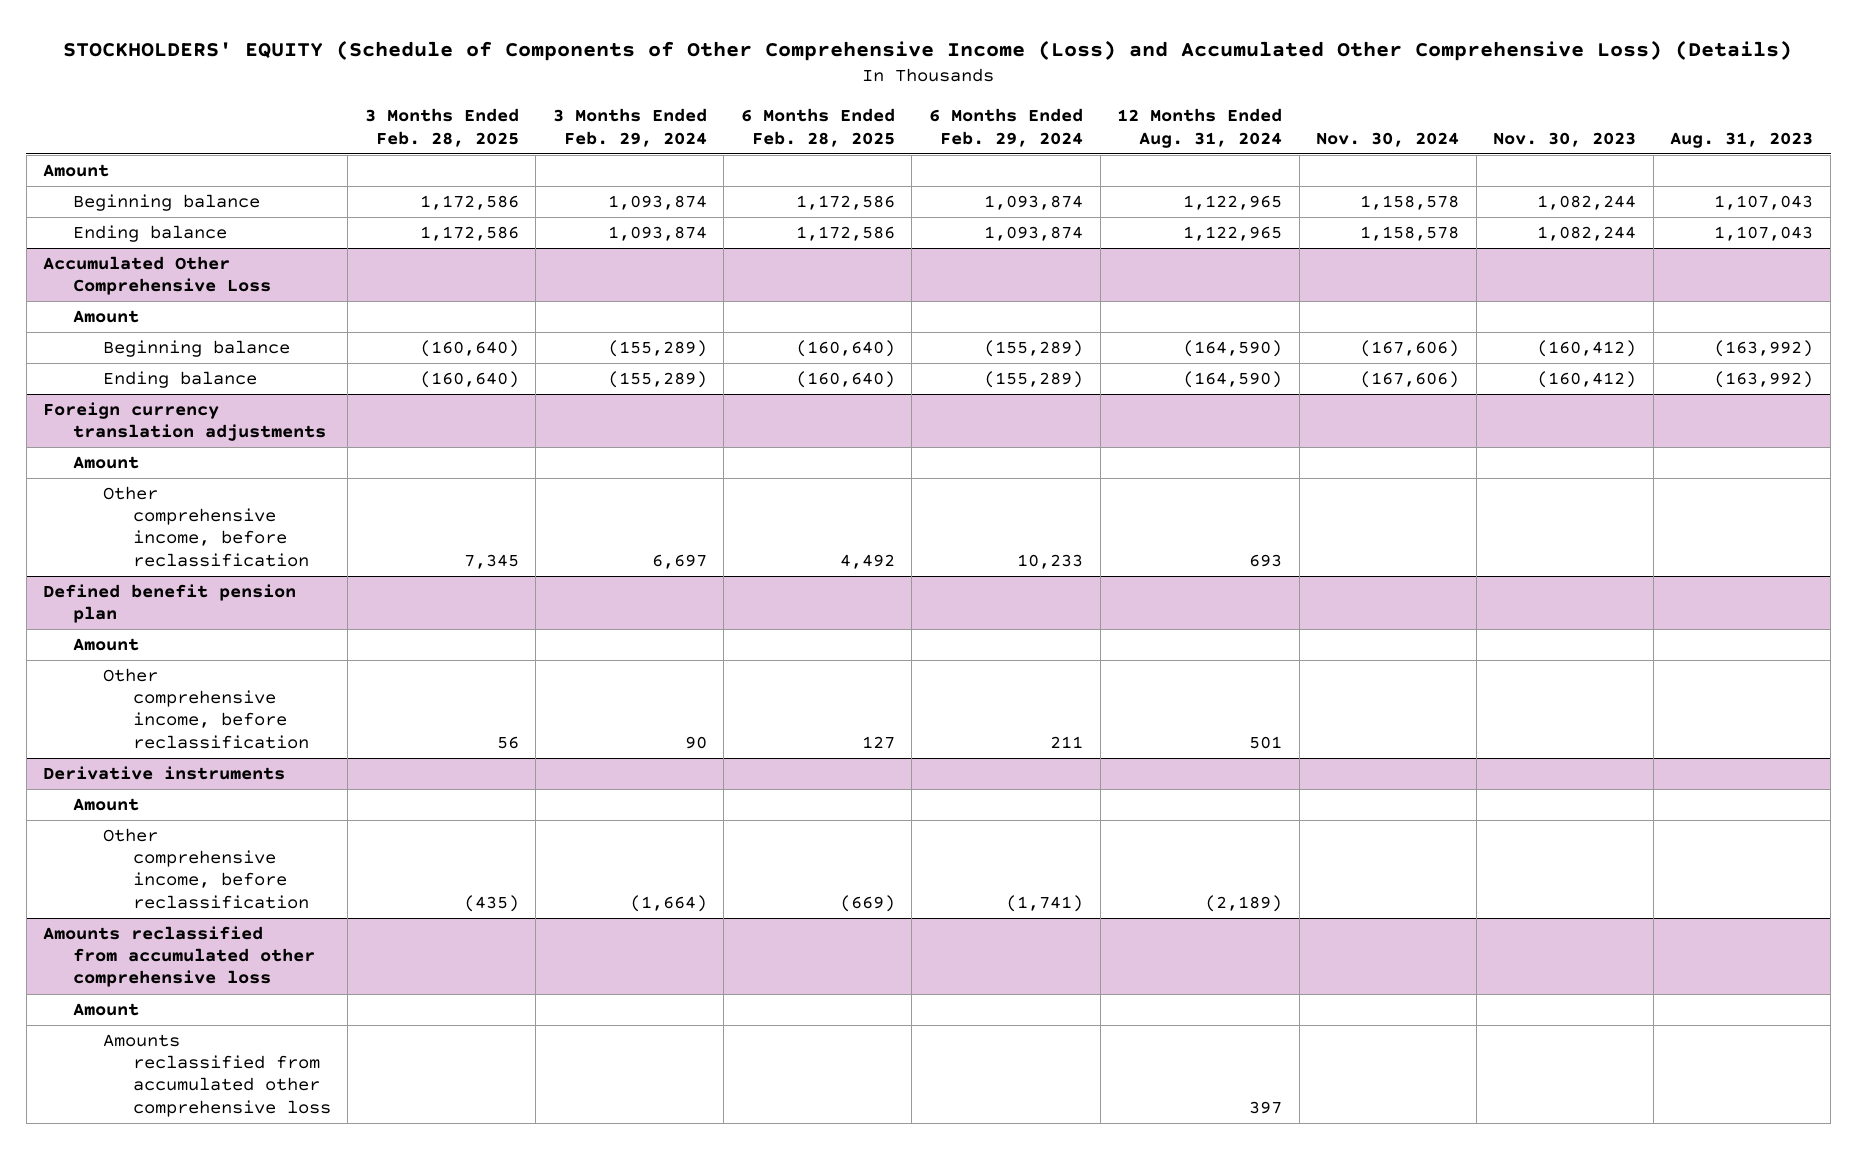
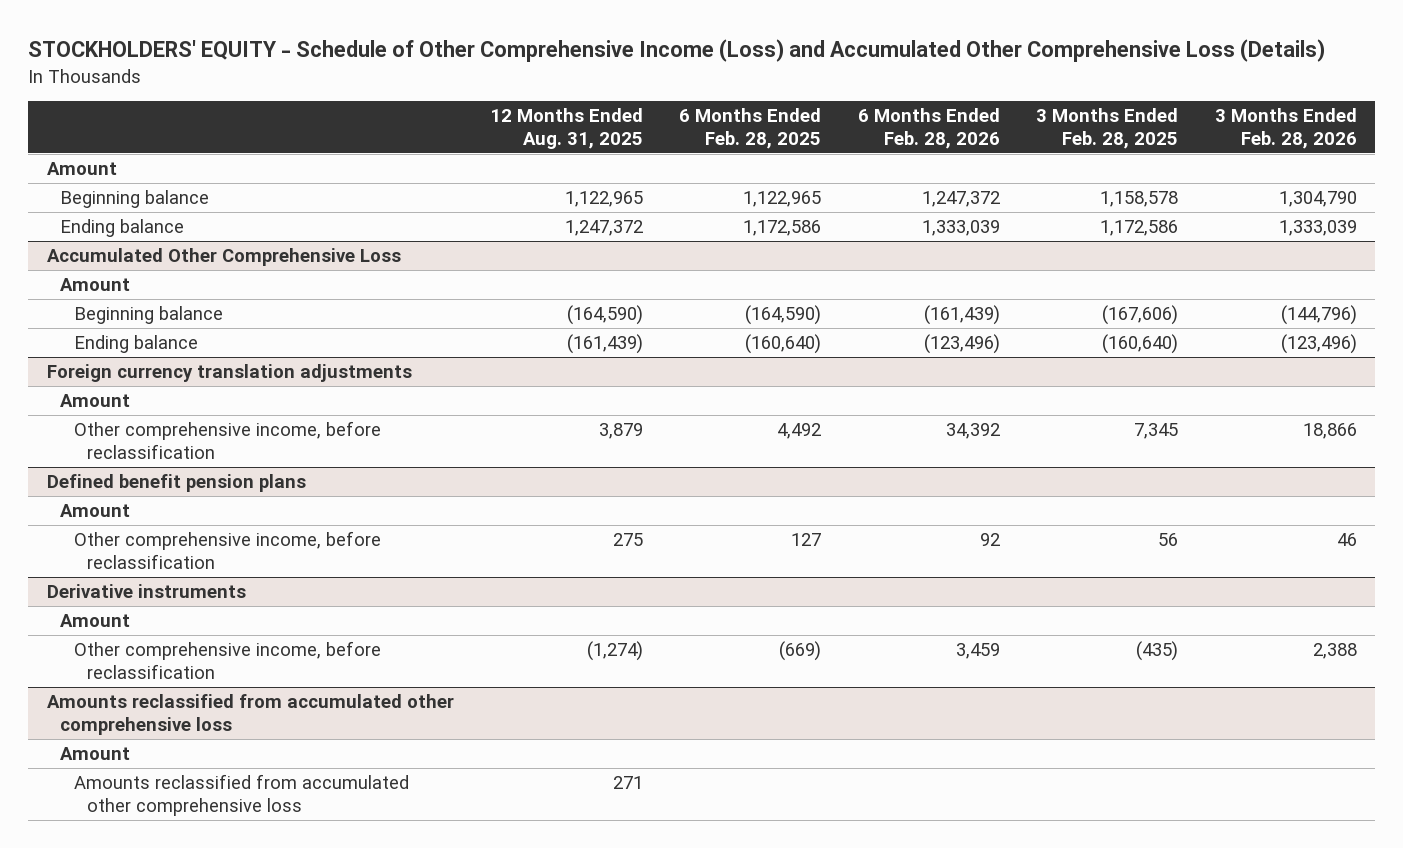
- STOCKHOLDERS' EQUITY (Schedule of Components of Other Comprehensive Income (Loss) and Accumulated Other Comprehensive Loss) (Details)
+ STOCKHOLDERS' EQUITY - Schedule of Other Comprehensive Income (Loss) and Accumulated Other Comprehensive Loss (Details)
- | 3 Months Ended Feb. 28, 2025 | 3 Months Ended Feb. 29, 2024 | 6 Months Ended Feb. 28, 2025 | 6 Months Ended Feb. 29, 2024 | 12 Months Ended Aug. 31, 2024 | Nov. 30, 2024 | Nov. 30, 2023 | Aug. 31, 2023
+ | 12 Months Ended Aug. 31, 2025 | 6 Months Ended Feb. 28, 2025 | 6 Months Ended Feb. 28, 2026 | 3 Months Ended Feb. 28, 2025 | 3 Months Ended Feb. 28, 2026
- Beginning balance | 1,172,586 | 1,093,874 | 1,172,586 | 1,093,874 | 1,122,965 | 1,158,578 | 1,082,244 | 1,107,043
+ Beginning balance | 1,122,965 | 1,122,965 | 1,247,372 | 1,158,578 | 1,304,790
@ Accumulated Other Comprehensive Loss
- Beginning balance | (160,640) | (155,289) | (160,640) | (155,289) | (164,590) | (167,606) | (160,412) | (163,992)
+ Beginning balance | (164,590) | (164,590) | (161,439) | (167,606) | (144,796)
- Defined benefit pension plan
+ Defined benefit pension plans

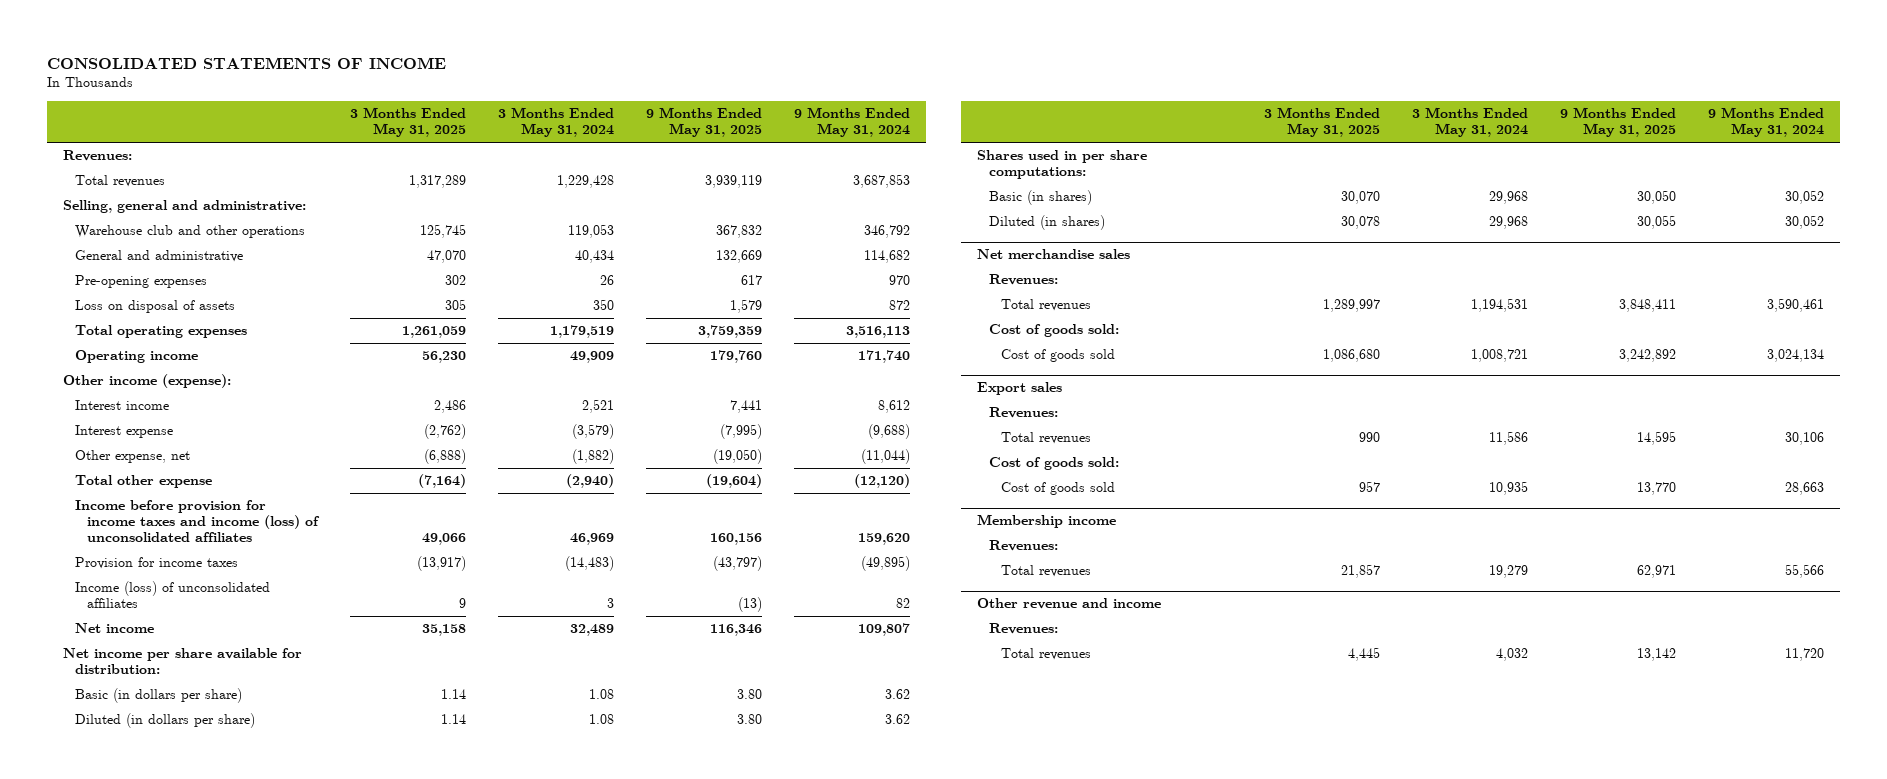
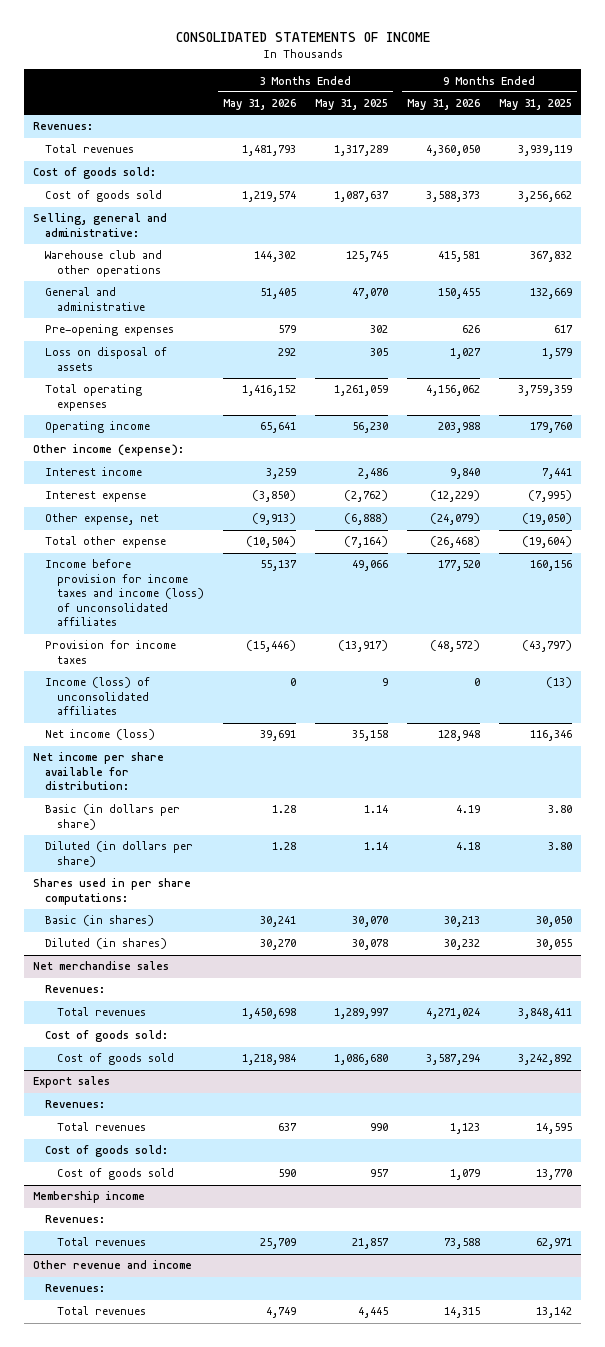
- | 3 Months Ended May 31, 2025 | 3 Months Ended May 31, 2024 | 9 Months Ended May 31, 2025 | 9 Months Ended May 31, 2024
+ | 3 Months Ended May 31, 2026 | 3 Months Ended May 31, 2025 | 9 Months Ended May 31, 2026 | 9 Months Ended May 31, 2025
+ Cost of goods sold:
+ Cost of goods sold | 1,219,574 | 1,087,637 | 3,588,373 | 3,256,662
- Net income | 35,158 | 32,489 | 116,346 | 109,807
+ Net income (loss) | 39,691 | 35,158 | 128,948 | 116,346

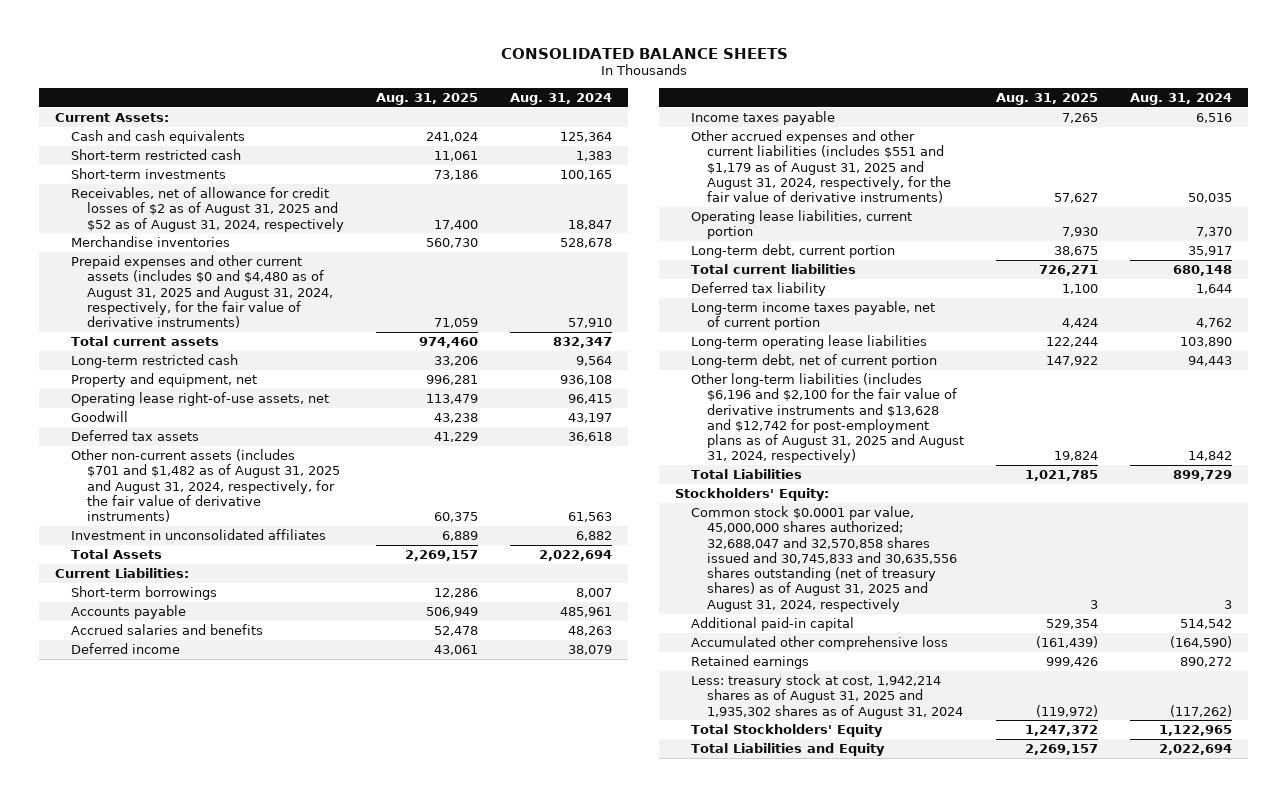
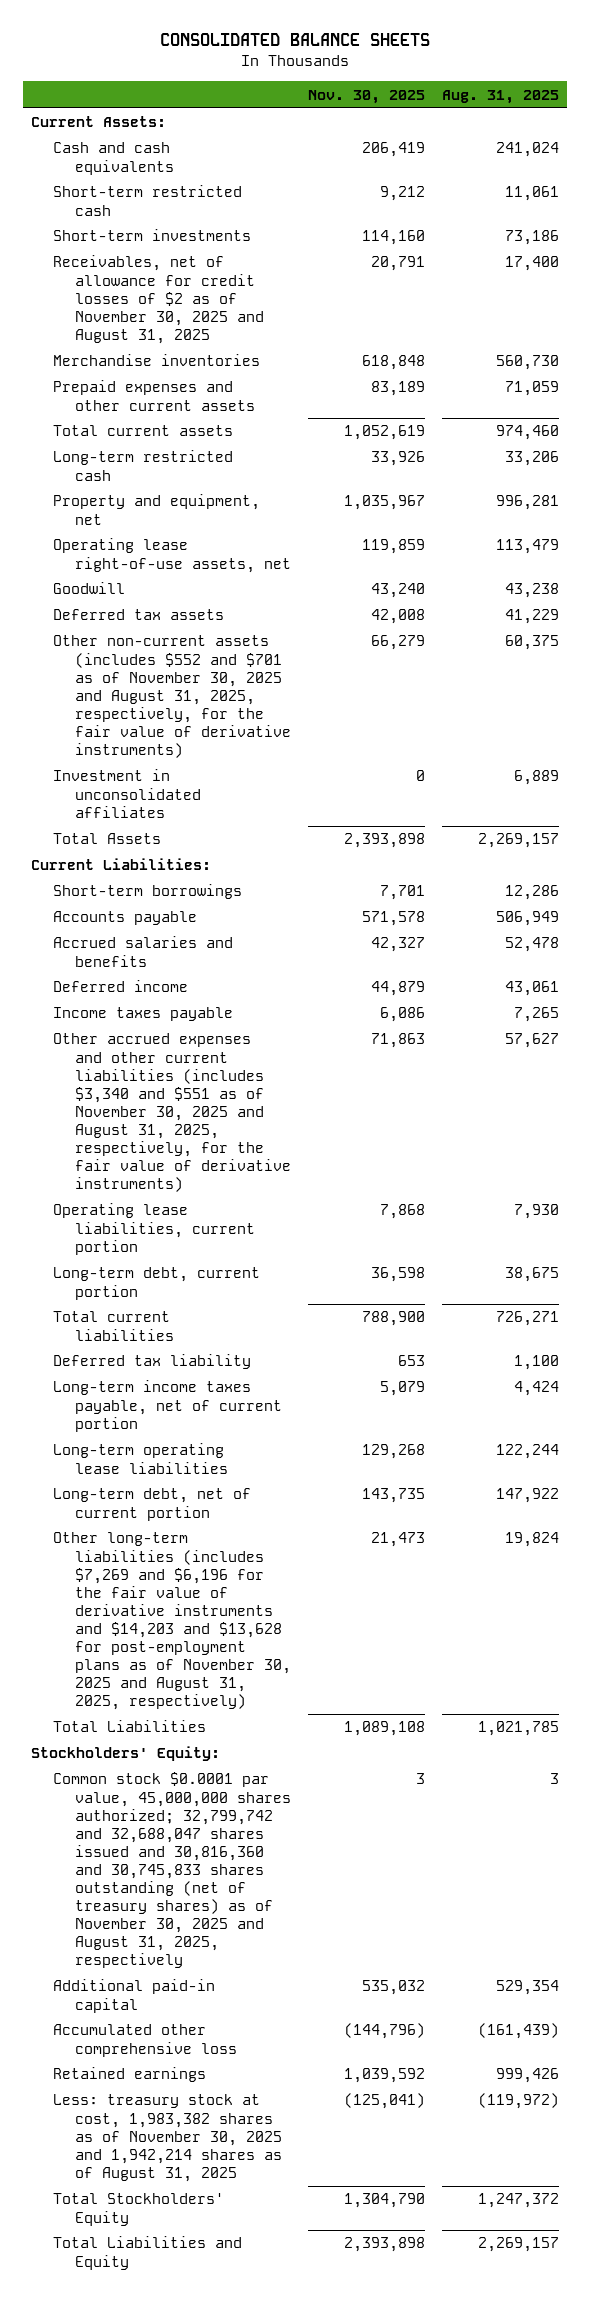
- | Aug. 31, 2025 | Aug. 31, 2024
+ | Nov. 30, 2025 | Aug. 31, 2025
- Receivables, net of allowance for credit losses of $2 as of August 31, 2025 and $52 as of August 31, 2024, respectively | 17,400 | 18,847
+ Receivables, net of allowance for credit losses of $2 as of November 30, 2025 and August 31, 2025 | 20,791 | 17,400
- Prepaid expenses and other current assets (includes $0 and $4,480 as of August 31, 2025 and August 31, 2024, respectively, for the fair value of derivative instruments) | 71,059 | 57,910
+ Prepaid expenses and other current assets | 83,189 | 71,059
- Other non-current assets (includes $701 and $1,482 as of August 31, 2025 and August 31, 2024, respectively, for the fair value of derivative instruments) | 60,375 | 61,563
+ Other non-current assets (includes $552 and $701 as of November 30, 2025 and August 31, 2025, respectively, for the fair value of derivative instruments) | 66,279 | 60,375
- Other accrued expenses and other current liabilities (includes $551 and $1,179 as of August 31, 2025 and August 31, 2024, respectively, for the fair value of derivative instruments) | 57,627 | 50,035
+ Other accrued expenses and other current liabilities (includes $3,340 and $551 as of November 30, 2025 and August 31, 2025, respectively, for the fair value of derivative instruments) | 71,863 | 57,627
- Other long-term liabilities (includes $6,196 and $2,100 for the fair value of derivative instruments and $13,628 and $12,742 for post-employment plans as of August 31, 2025 and August 31, 2024, respectively) | 19,824 | 14,842
+ Other long-term liabilities (includes $7,269 and $6,196 for the fair value of derivative instruments and $14,203 and $13,628 for post-employment plans as of November 30, 2025 and August 31, 2025, respectively) | 21,473 | 19,824
- Common stock $0.0001 par value, 45,000,000 shares authorized; 32,688,047 and 32,570,858 shares issued and 30,745,833 and 30,635,556 shares outstanding (net of treasury shares) as of August 31, 2025 and August 31, 2024, respectively | 3 | 3
+ Common stock $0.0001 par value, 45,000,000 shares authorized; 32,799,742 and 32,688,047 shares issued and 30,816,360 and 30,745,833 shares outstanding (net of treasury shares) as of November 30, 2025 and August 31, 2025, respectively | 3 | 3
- Less: treasury stock at cost, 1,942,214 shares as of August 31, 2025 and 1,935,302 shares as of August 31, 2024 | (119,972) | (117,262)
+ Less: treasury stock at cost, 1,983,382 shares as of November 30, 2025 and 1,942,214 shares as of August 31, 2025 | (125,041) | (119,972)

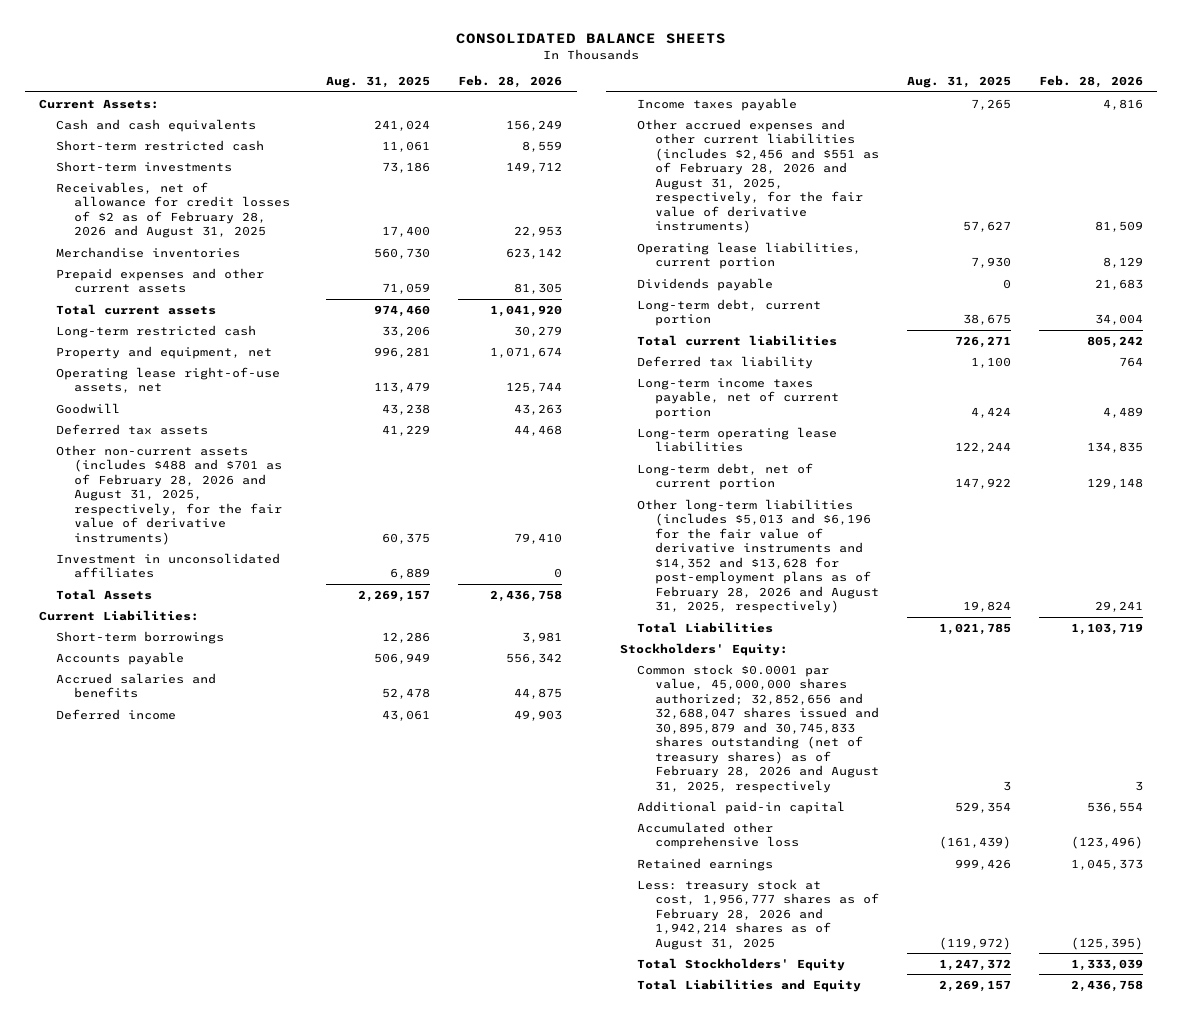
- | Nov. 30, 2025 | Aug. 31, 2025
+ | Aug. 31, 2025 | Feb. 28, 2026
- Receivables, net of allowance for credit losses of $2 as of November 30, 2025 and August 31, 2025 | 20,791 | 17,400
+ Receivables, net of allowance for credit losses of $2 as of February 28, 2026 and August 31, 2025 | 17,400 | 22,953
- Other non-current assets (includes $552 and $701 as of November 30, 2025 and August 31, 2025, respectively, for the fair value of derivative instruments) | 66,279 | 60,375
+ Other non-current assets (includes $488 and $701 as of February 28, 2026 and August 31, 2025, respectively, for the fair value of derivative instruments) | 60,375 | 79,410
- Other accrued expenses and other current liabilities (includes $3,340 and $551 as of November 30, 2025 and August 31, 2025, respectively, for the fair value of derivative instruments) | 71,863 | 57,627
+ Other accrued expenses and other current liabilities (includes $2,456 and $551 as of February 28, 2026 and August 31, 2025, respectively, for the fair value of derivative instruments) | 57,627 | 81,509
+ Dividends payable | 0 | 21,683
- Other long-term liabilities (includes $7,269 and $6,196 for the fair value of derivative instruments and $14,203 and $13,628 for post-employment plans as of November 30, 2025 and August 31, 2025, respectively) | 21,473 | 19,824
+ Other long-term liabilities (includes $5,013 and $6,196 for the fair value of derivative instruments and $14,352 and $13,628 for post-employment plans as of February 28, 2026 and August 31, 2025, respectively) | 19,824 | 29,241
- Common stock $0.0001 par value, 45,000,000 shares authorized; 32,799,742 and 32,688,047 shares issued and 30,816,360 and 30,745,833 shares outstanding (net of treasury shares) as of November 30, 2025 and August 31, 2025, respectively | 3 | 3
+ Common stock $0.0001 par value, 45,000,000 shares authorized; 32,852,656 and 32,688,047 shares issued and 30,895,879 and 30,745,833 shares outstanding (net of treasury shares) as of February 28, 2026 and August 31, 2025, respectively | 3 | 3
- Less: treasury stock at cost, 1,983,382 shares as of November 30, 2025 and 1,942,214 shares as of August 31, 2025 | (125,041) | (119,972)
+ Less: treasury stock at cost, 1,956,777 shares as of February 28, 2026 and 1,942,214 shares as of August 31, 2025 | (119,972) | (125,395)

